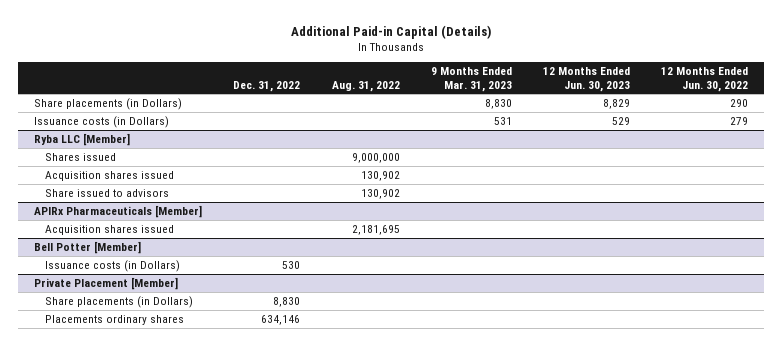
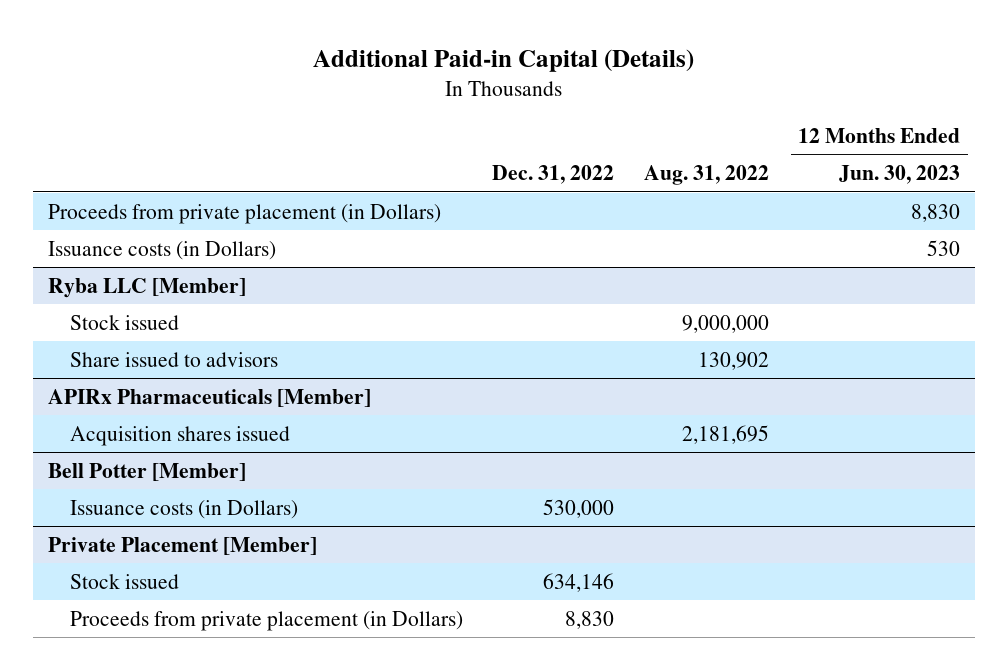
- | Dec. 31, 2022 | Aug. 31, 2022 | 9 Months Ended Mar. 31, 2023 | 12 Months Ended Jun. 30, 2023 | 12 Months Ended Jun. 30, 2022
+ | Dec. 31, 2022 | Aug. 31, 2022 | 12 Months Ended Jun. 30, 2023
- Share placements (in Dollars) | | | 8,830 | 8,829 | 290
- Issuance costs (in Dollars) | | | 531 | 529 | 279
+ Proceeds from private placement (in Dollars) | | | 8,830
+ Issuance costs (in Dollars) | | | 530
@ Ryba LLC [Member]
- Shares issued | | 9,000,000 | | |
- Acquisition shares issued | | 130,902 | | |
+ Stock issued | | 9,000,000 |
@ Bell Potter [Member]
- Issuance costs (in Dollars) | 530 | | | |
+ Issuance costs (in Dollars) | 530,000 | |
@ Private Placement [Member]
- Share placements (in Dollars) | 8,830 | | | |
- Placements ordinary shares | 634,146 | | | |
+ Stock issued | 634,146 | |
+ Proceeds from private placement (in Dollars) | 8,830 | |

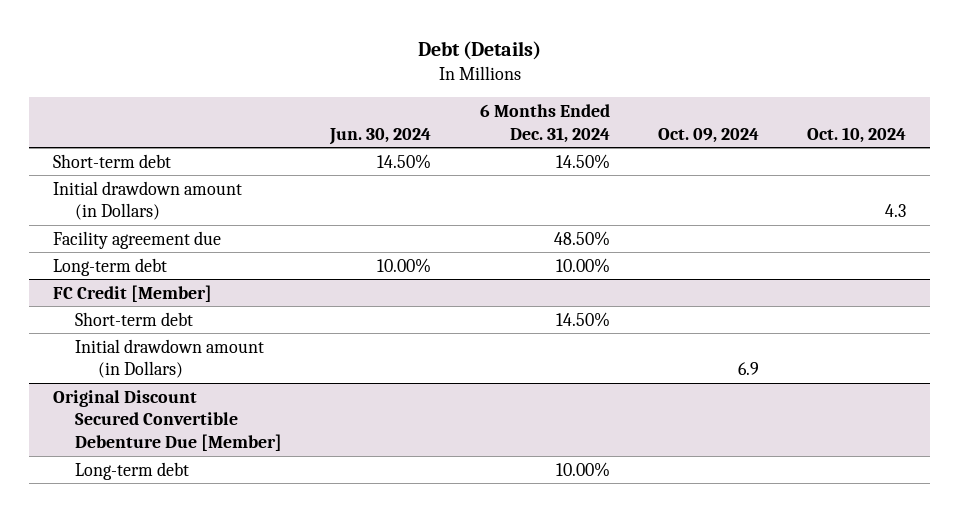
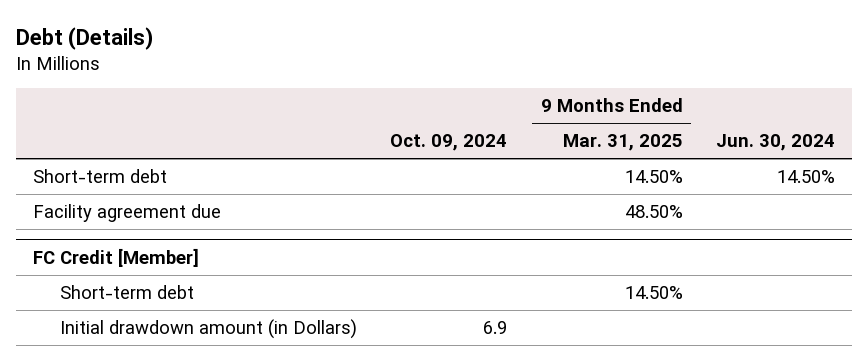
- | Jun. 30, 2024 | 6 Months Ended Dec. 31, 2024 | Oct. 09, 2024 | Oct. 10, 2024
+ | Oct. 09, 2024 | 9 Months Ended Mar. 31, 2025 | Jun. 30, 2024
- Initial drawdown amount (in Dollars) | | | | 4.3
- Long-term debt | 10.00% | 10.00% | |
- Original Discount Secured Convertible Debenture Due [Member]
- Long-term debt | | 10.00% | |

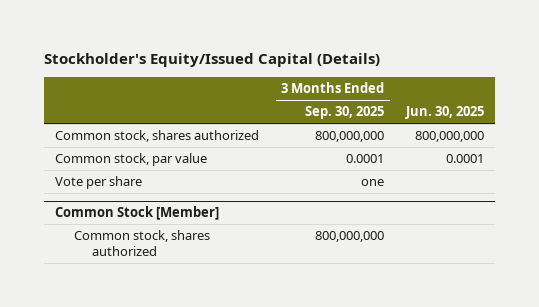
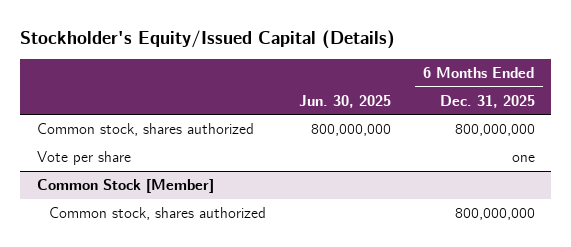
- | 3 Months Ended Sep. 30, 2025 | Jun. 30, 2025
+ | Jun. 30, 2025 | 6 Months Ended Dec. 31, 2025
- Common stock, par value | 0.0001 | 0.0001

